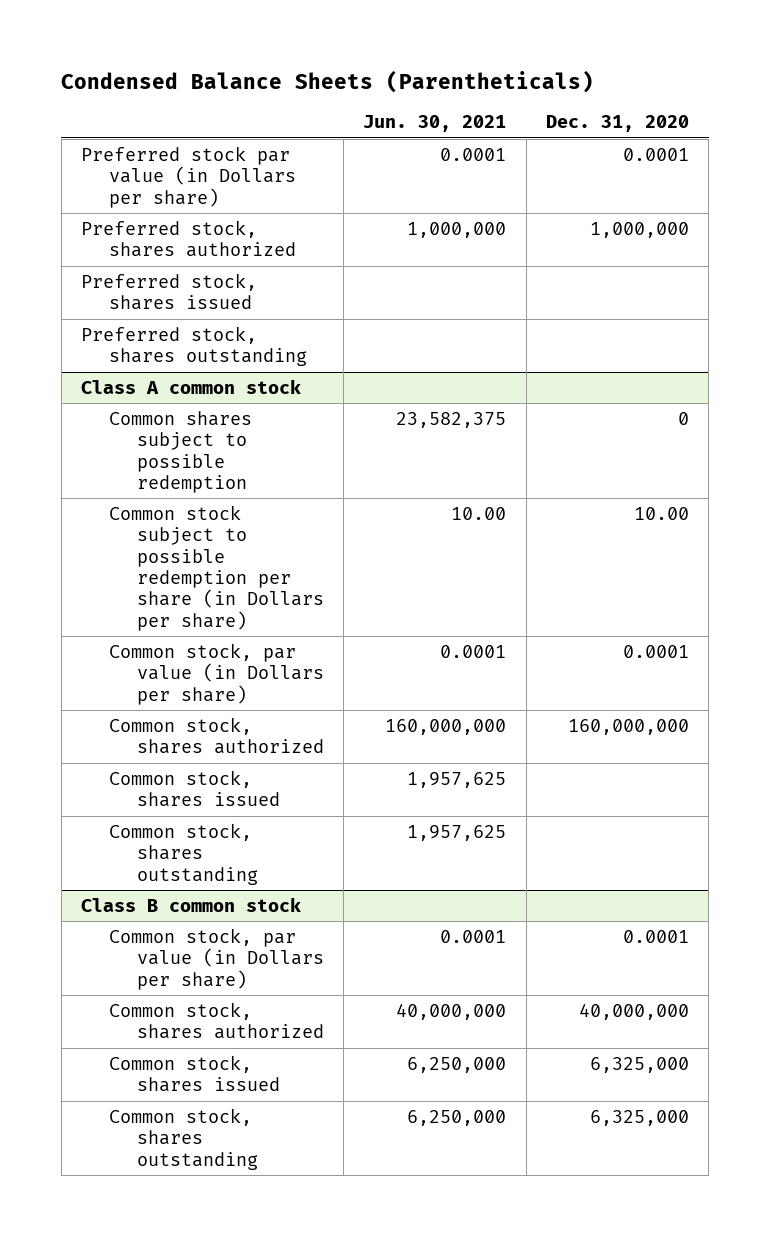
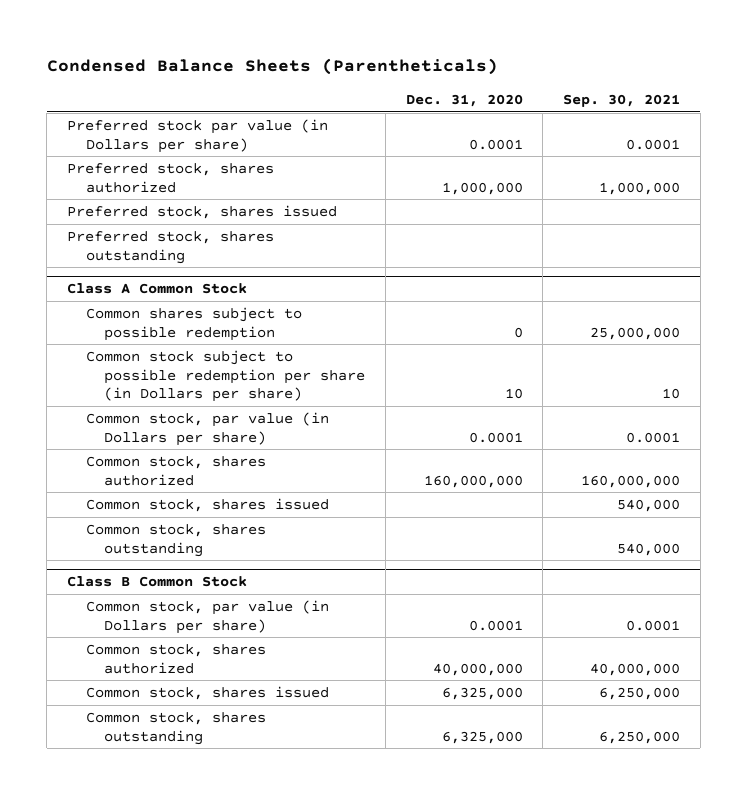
- | Jun. 30, 2021 | Dec. 31, 2020
+ | Dec. 31, 2020 | Sep. 30, 2021
- Class A common stock
+ Class A Common Stock
- Common stock subject to possible redemption per share (in Dollars per share) | 10.00 | 10.00
+ Common stock subject to possible redemption per share (in Dollars per share) | 10 | 10
- Class B common stock
+ Class B Common Stock

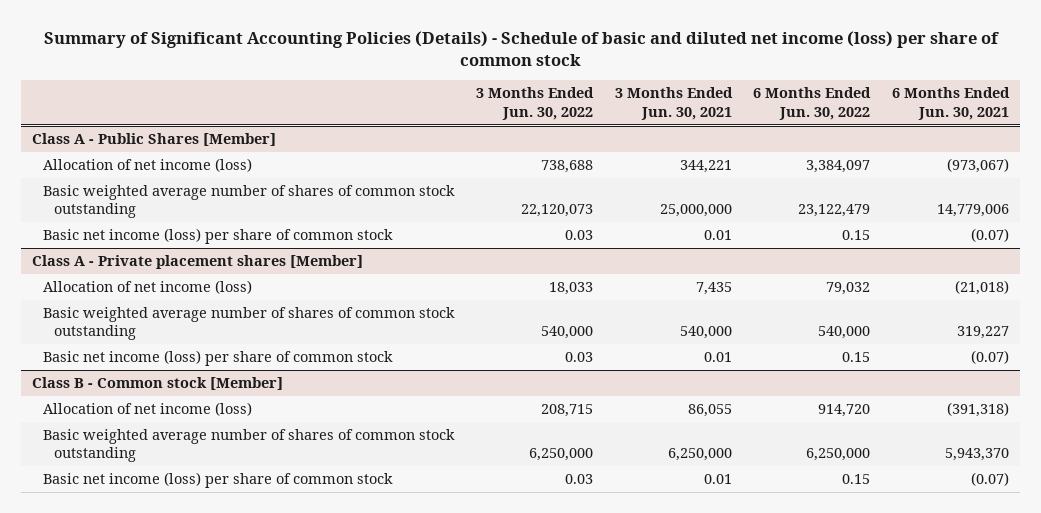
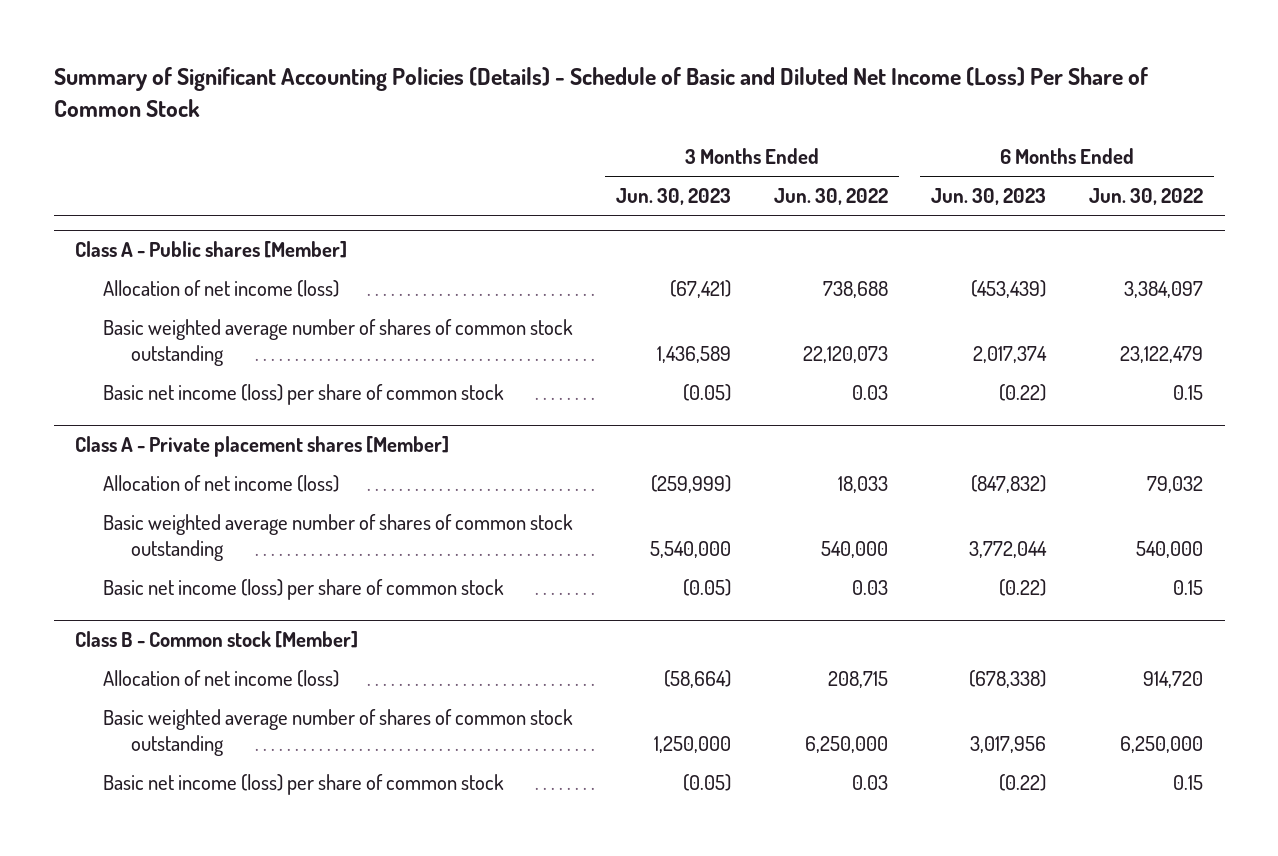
- Summary of Significant Accounting Policies (Details) - Schedule of basic and diluted net income (loss) per share of common stock
+ Summary of Significant Accounting Policies (Details) - Schedule of Basic and Diluted Net Income (Loss) Per Share of Common Stock
- | 3 Months Ended Jun. 30, 2022 | 3 Months Ended Jun. 30, 2021 | 6 Months Ended Jun. 30, 2022 | 6 Months Ended Jun. 30, 2021
+ | 3 Months Ended Jun. 30, 2023 | 3 Months Ended Jun. 30, 2022 | 6 Months Ended Jun. 30, 2023 | 6 Months Ended Jun. 30, 2022
- Class A - Public Shares [Member]
+ Class A - Public shares [Member]

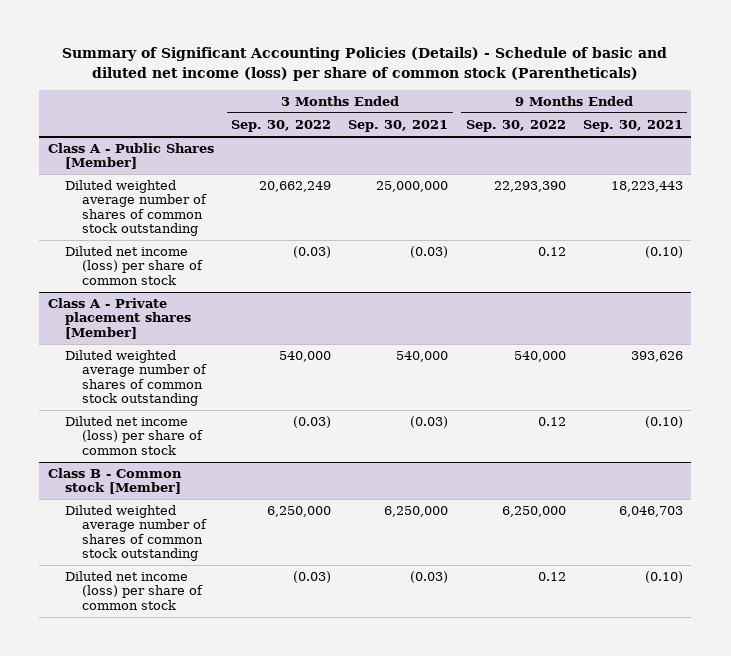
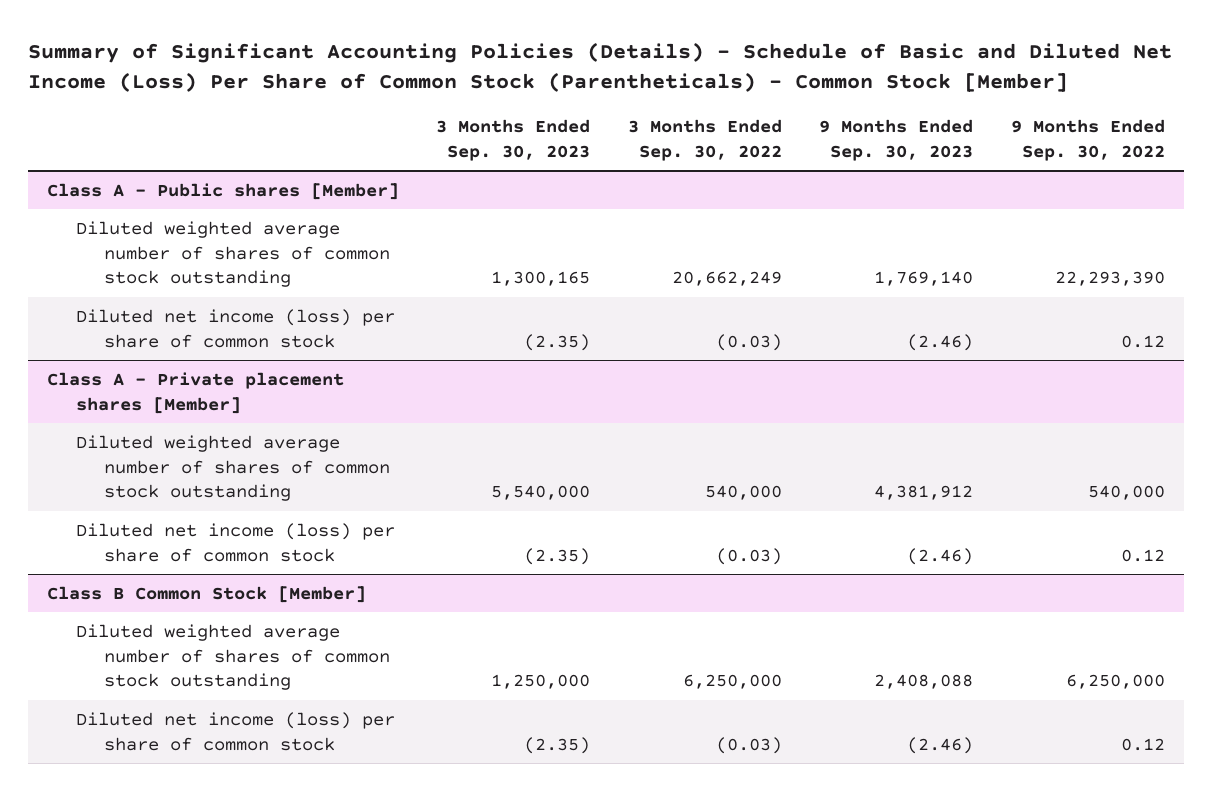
- Summary of Significant Accounting Policies (Details) - Schedule of basic and diluted net income (loss) per share of common stock (Parentheticals)
+ Summary of Significant Accounting Policies (Details) - Schedule of Basic and Diluted Net Income (Loss) Per Share of Common Stock (Parentheticals) - Common Stock [Member]
- | 3 Months Ended Sep. 30, 2022 | 3 Months Ended Sep. 30, 2021 | 9 Months Ended Sep. 30, 2022 | 9 Months Ended Sep. 30, 2021
+ | 3 Months Ended Sep. 30, 2023 | 3 Months Ended Sep. 30, 2022 | 9 Months Ended Sep. 30, 2023 | 9 Months Ended Sep. 30, 2022
- Class A - Public Shares [Member]
+ Class A - Public shares [Member]
- Class B - Common stock [Member]
+ Class B Common Stock [Member]

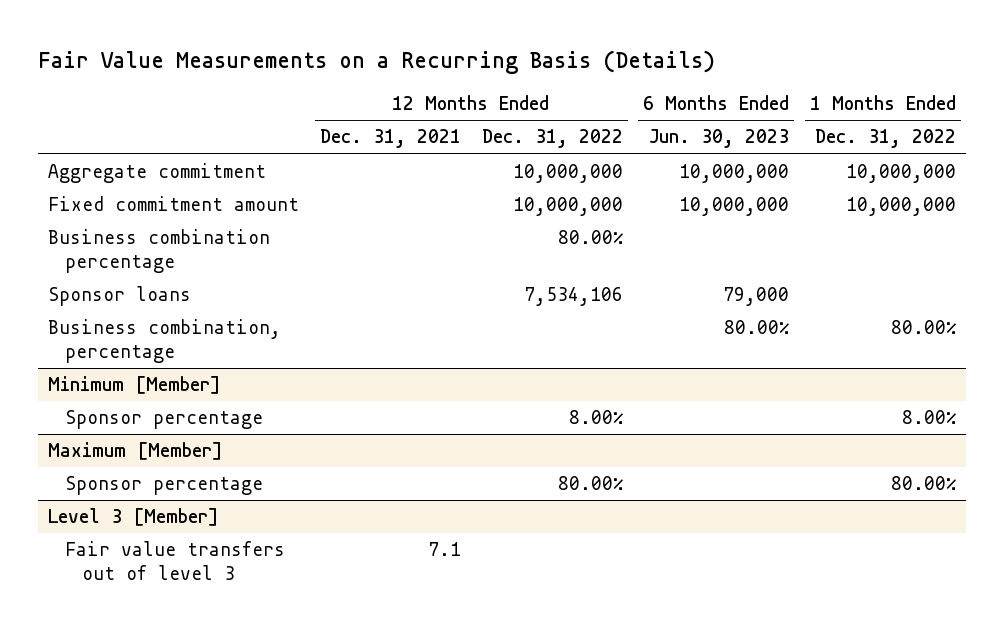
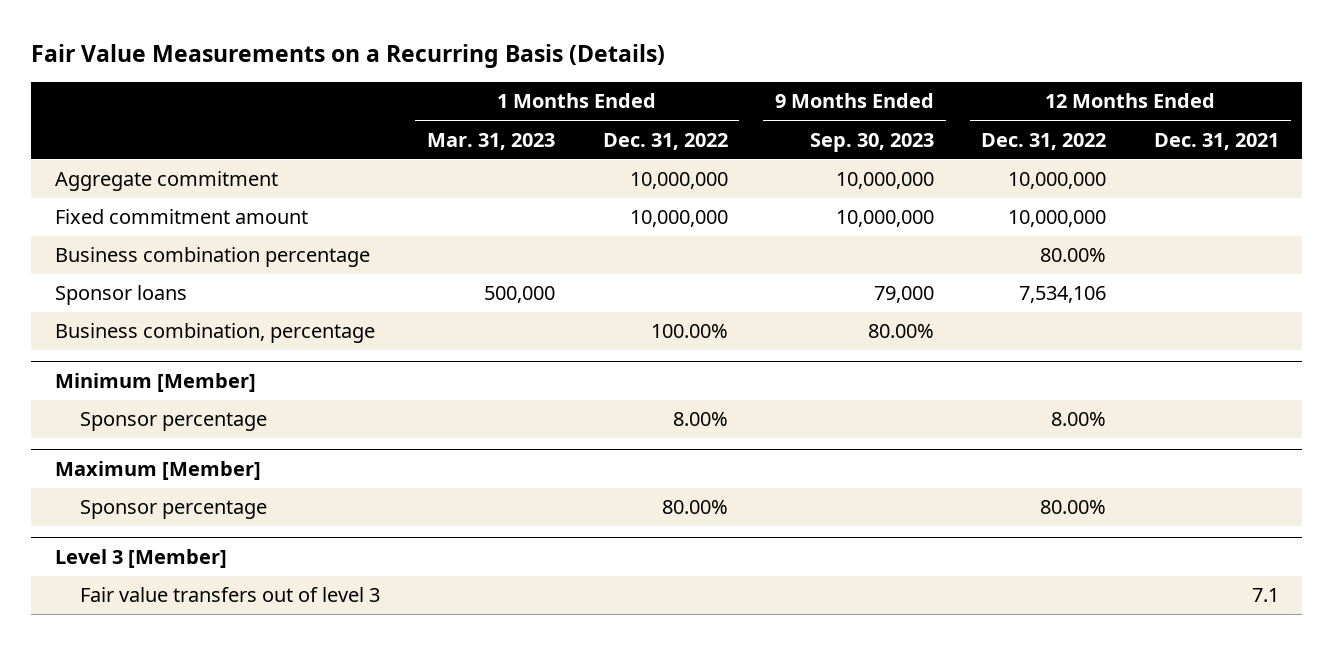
- | 12 Months Ended Dec. 31, 2021 | 12 Months Ended Dec. 31, 2022 | 6 Months Ended Jun. 30, 2023 | 1 Months Ended Dec. 31, 2022
+ | 1 Months Ended Mar. 31, 2023 | 1 Months Ended Dec. 31, 2022 | 9 Months Ended Sep. 30, 2023 | 12 Months Ended Dec. 31, 2022 | 12 Months Ended Dec. 31, 2021
- Business combination, percentage | | | 80.00% | 80.00%
+ Business combination, percentage | | 100.00% | 80.00% | |

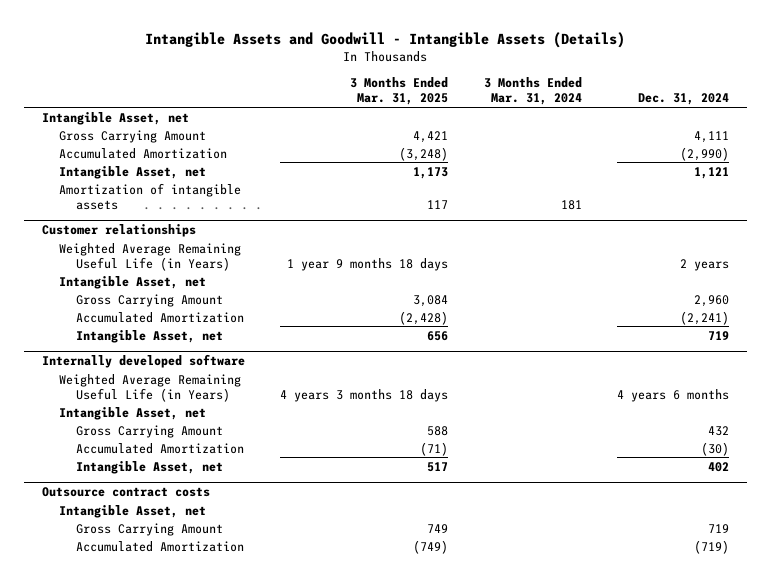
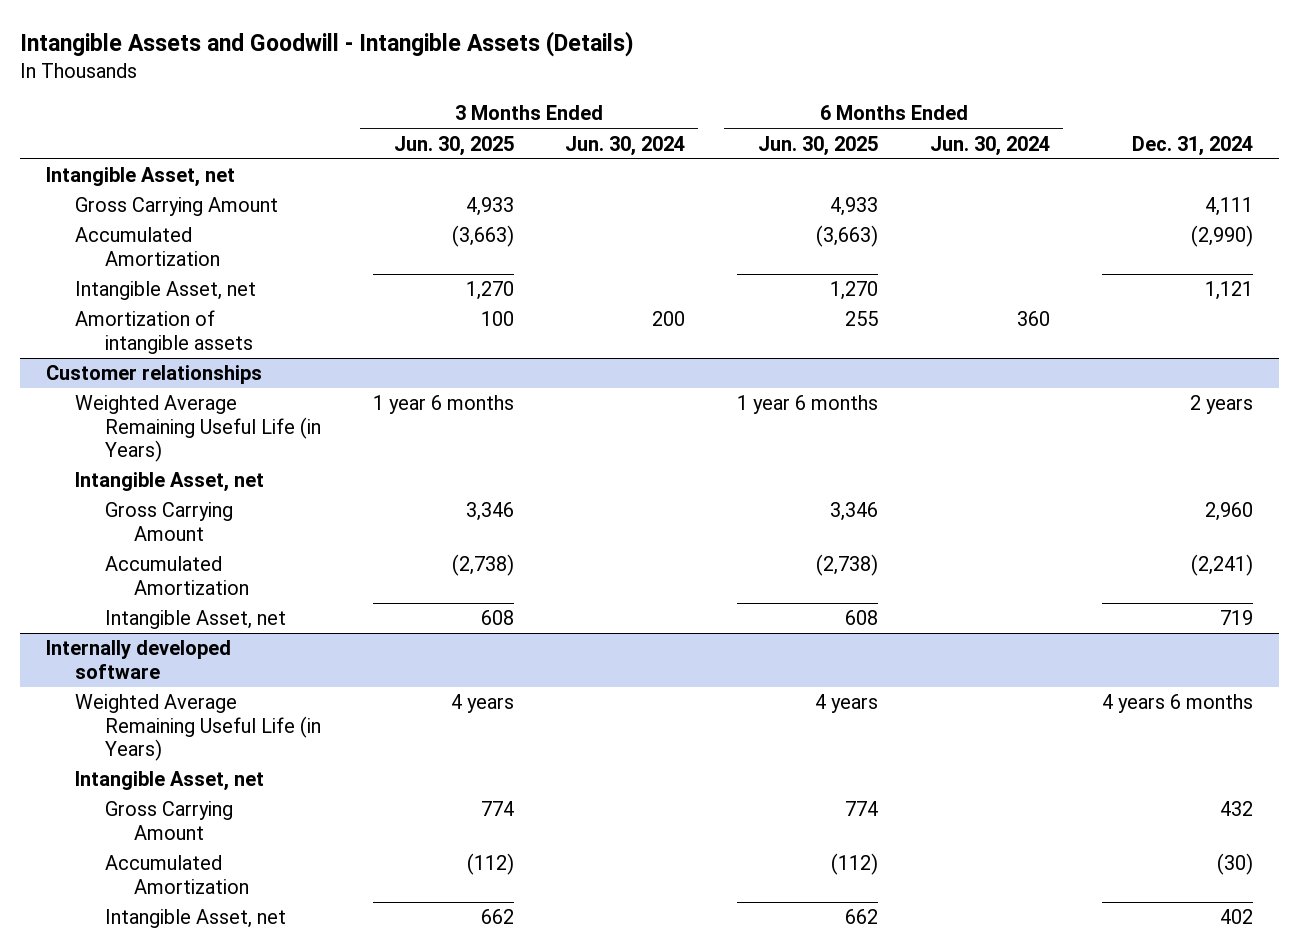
- | 3 Months Ended Mar. 31, 2025 | 3 Months Ended Mar. 31, 2024 | Dec. 31, 2024
+ | 3 Months Ended Jun. 30, 2025 | 3 Months Ended Jun. 30, 2024 | 6 Months Ended Jun. 30, 2025 | 6 Months Ended Jun. 30, 2024 | Dec. 31, 2024
- Outsource contract costs
- Intangible Asset, net
- Gross Carrying Amount | 749 | | 719
- Accumulated Amortization | (749) | | (719)

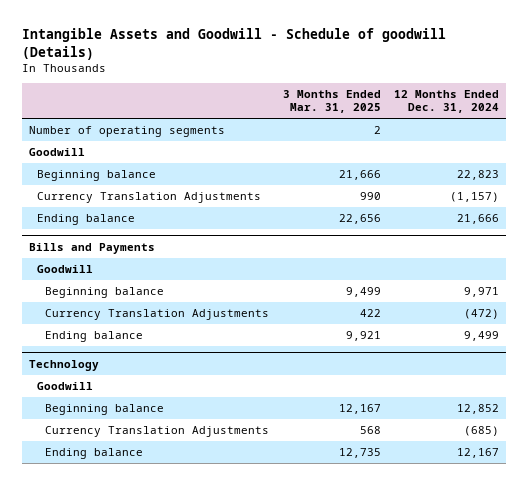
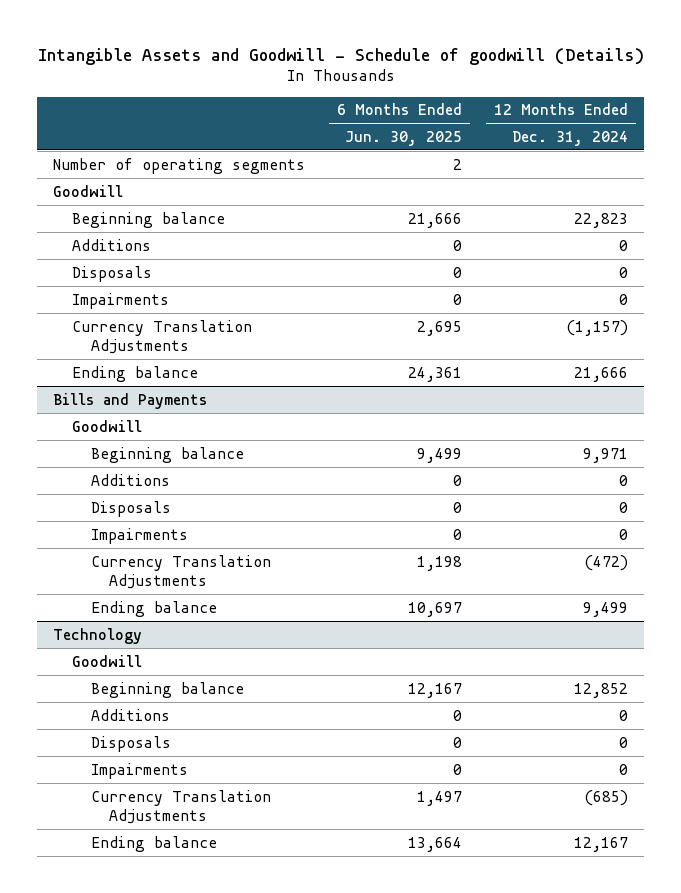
- | 3 Months Ended Mar. 31, 2025 | 12 Months Ended Dec. 31, 2024
+ | 6 Months Ended Jun. 30, 2025 | 12 Months Ended Dec. 31, 2024
+ Additions | 0 | 0
+ Disposals | 0 | 0
+ Impairments | 0 | 0
@ Bills and Payments
+ Additions | 0 | 0
+ Disposals | 0 | 0
+ Impairments | 0 | 0
@ Technology
+ Additions | 0 | 0
+ Disposals | 0 | 0
+ Impairments | 0 | 0

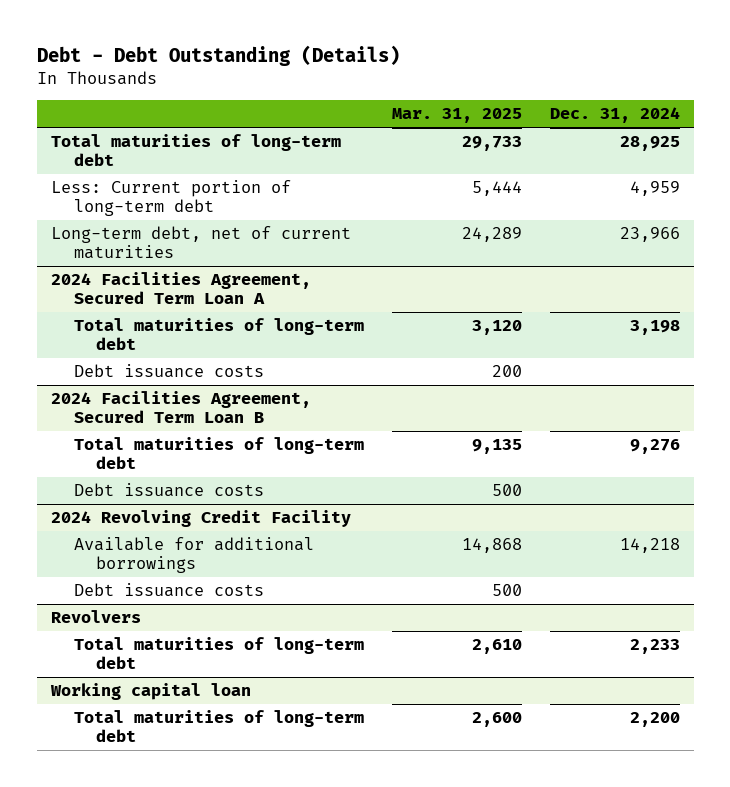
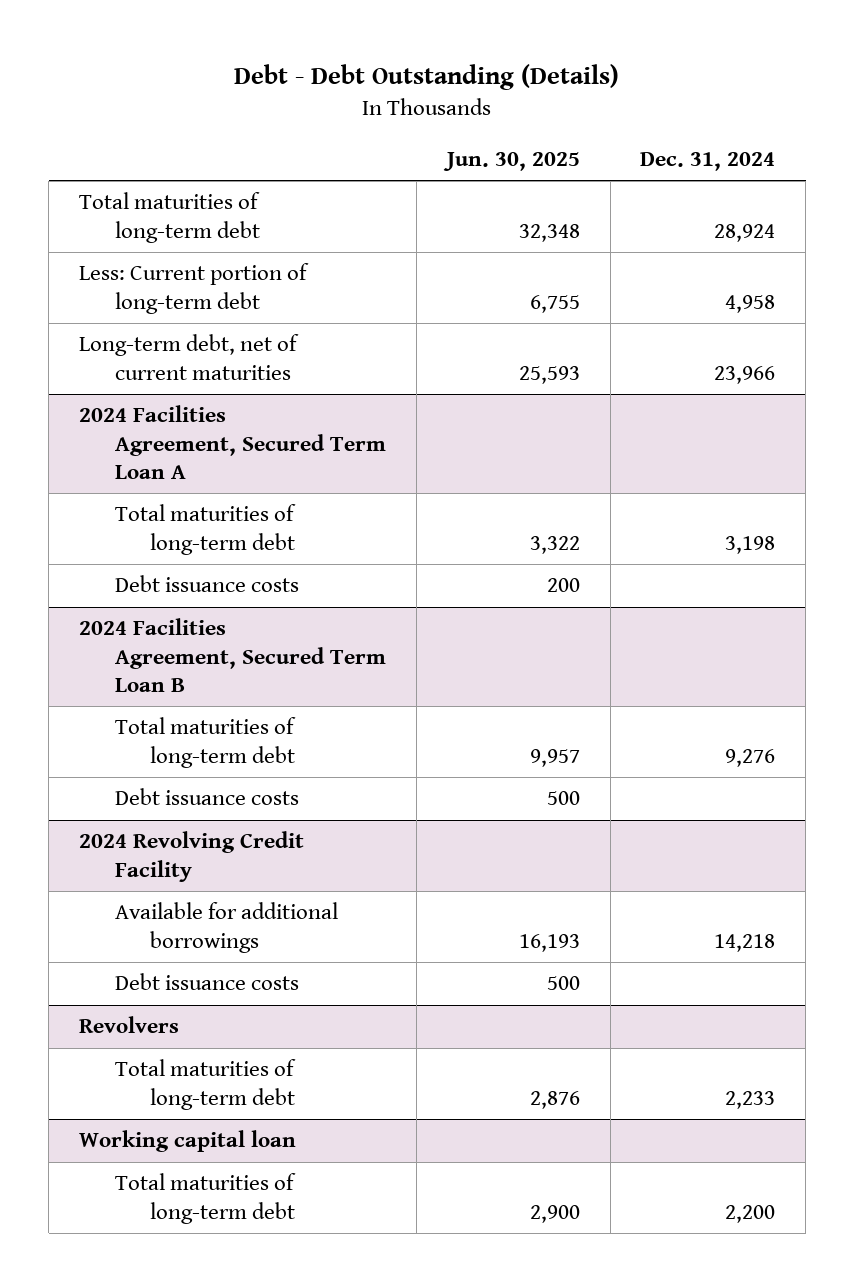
- | Mar. 31, 2025 | Dec. 31, 2024
+ | Jun. 30, 2025 | Dec. 31, 2024
- Total maturities of long-term debt | 29,733 | 28,925
- Less: Current portion of long-term debt | 5,444 | 4,959
+ Total maturities of long-term debt | 32,348 | 28,924
+ Less: Current portion of long-term debt | 6,755 | 4,958

